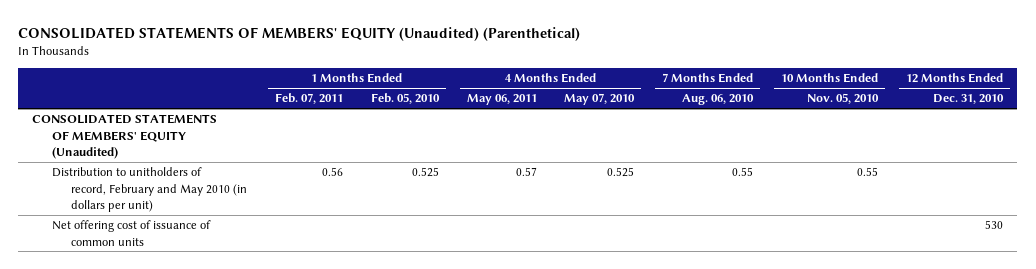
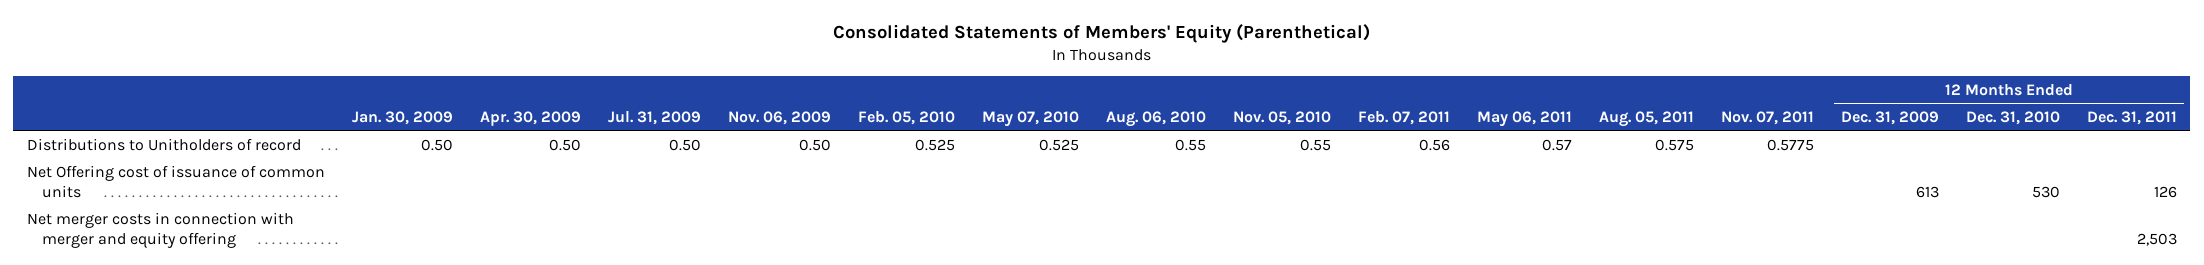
- CONSOLIDATED STATEMENTS OF MEMBERS' EQUITY (Unaudited) (Parenthetical)
+ Consolidated Statements of Members' Equity (Parenthetical)
- | 1 Months Ended Feb. 07, 2011 | 1 Months Ended Feb. 05, 2010 | 4 Months Ended May 06, 2011 | 4 Months Ended May 07, 2010 | 7 Months Ended Aug. 06, 2010 | 10 Months Ended Nov. 05, 2010 | 12 Months Ended Dec. 31, 2010
+ | Jan. 30, 2009 | Apr. 30, 2009 | Jul. 31, 2009 | Nov. 06, 2009 | Feb. 05, 2010 | May 07, 2010 | Aug. 06, 2010 | Nov. 05, 2010 | Feb. 07, 2011 | May 06, 2011 | Aug. 05, 2011 | Nov. 07, 2011 | 12 Months Ended Dec. 31, 2009 | 12 Months Ended Dec. 31, 2010 | 12 Months Ended Dec. 31, 2011
- CONSOLIDATED STATEMENTS OF MEMBERS' EQUITY (Unaudited)
- Distribution to unitholders of record, February and May 2010 (in dollars per unit) | 0.56 | 0.525 | 0.57 | 0.525 | 0.55 | 0.55 |
- Net offering cost of issuance of common units | | | | | | | 530
+ Distributions to Unitholders of record | 0.50 | 0.50 | 0.50 | 0.50 | 0.525 | 0.525 | 0.55 | 0.55 | 0.56 | 0.57 | 0.575 | 0.5775 | | |
+ Net Offering cost of issuance of common units | | | | | | | | | | | | | 613 | 530 | 126
+ Net merger costs in connection with merger and equity offering | | | | | | | | | | | | | | | 2,503

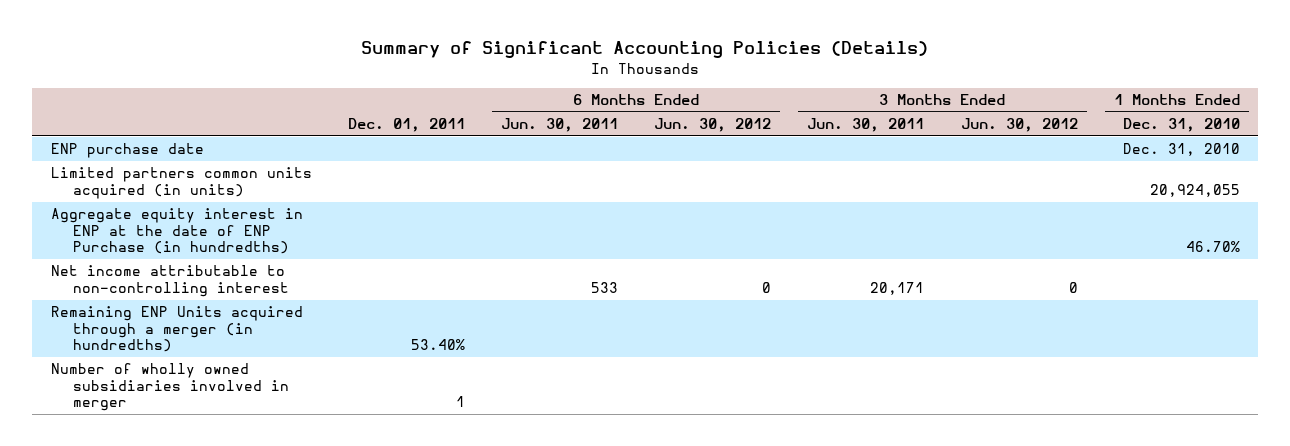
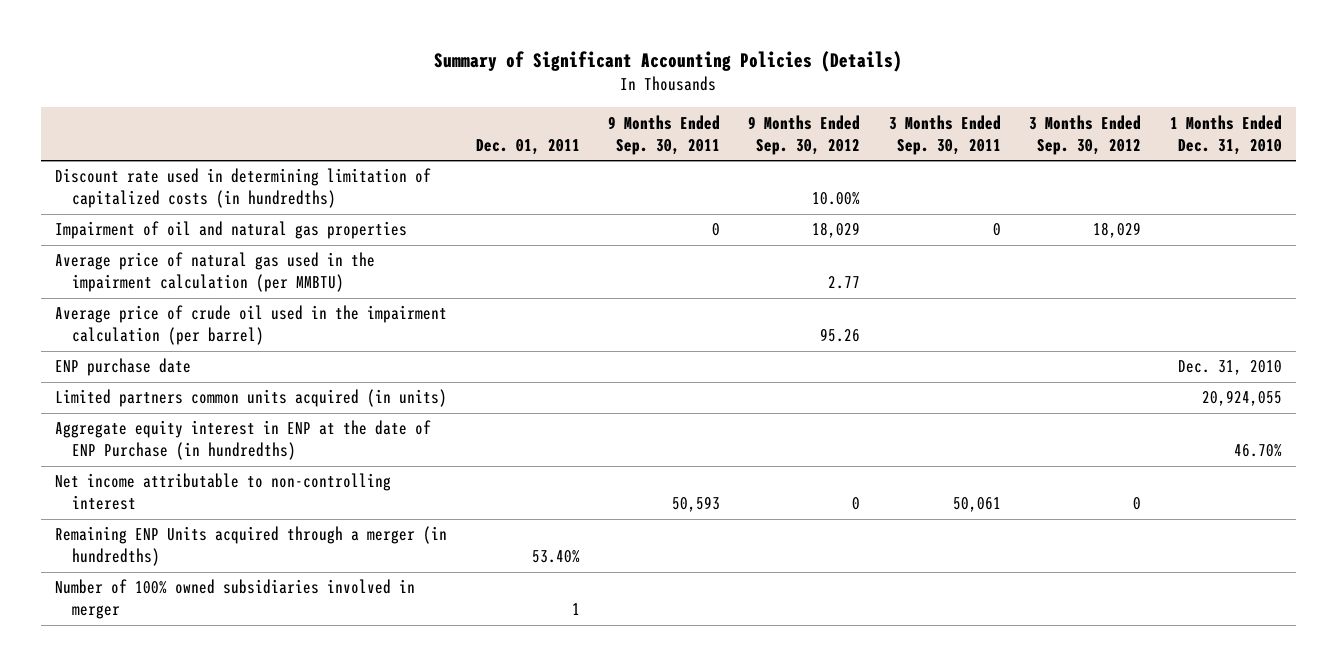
- | Dec. 01, 2011 | 6 Months Ended Jun. 30, 2011 | 6 Months Ended Jun. 30, 2012 | 3 Months Ended Jun. 30, 2011 | 3 Months Ended Jun. 30, 2012 | 1 Months Ended Dec. 31, 2010
+ | Dec. 01, 2011 | 9 Months Ended Sep. 30, 2011 | 9 Months Ended Sep. 30, 2012 | 3 Months Ended Sep. 30, 2011 | 3 Months Ended Sep. 30, 2012 | 1 Months Ended Dec. 31, 2010
+ Discount rate used in determining limitation of capitalized costs (in hundredths) | | | 10.00% | | |
+ Impairment of oil and natural gas properties | | 0 | 18,029 | 0 | 18,029 |
+ Average price of natural gas used in the impairment calculation (per MMBTU) | | | 2.77 | | |
+ Average price of crude oil used in the impairment calculation (per barrel) | | | 95.26 | | |
- Number of wholly owned subsidiaries involved in merger | 1 | | | | |
+ Number of 100% owned subsidiaries involved in merger | 1 | | | | |

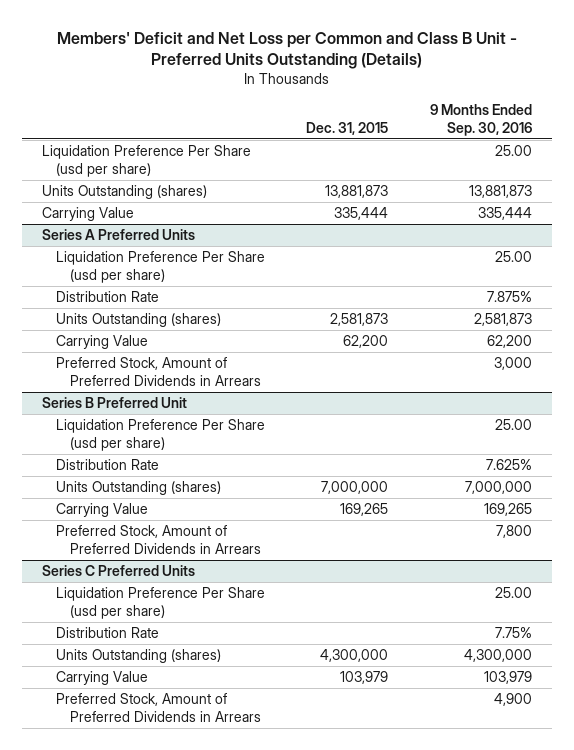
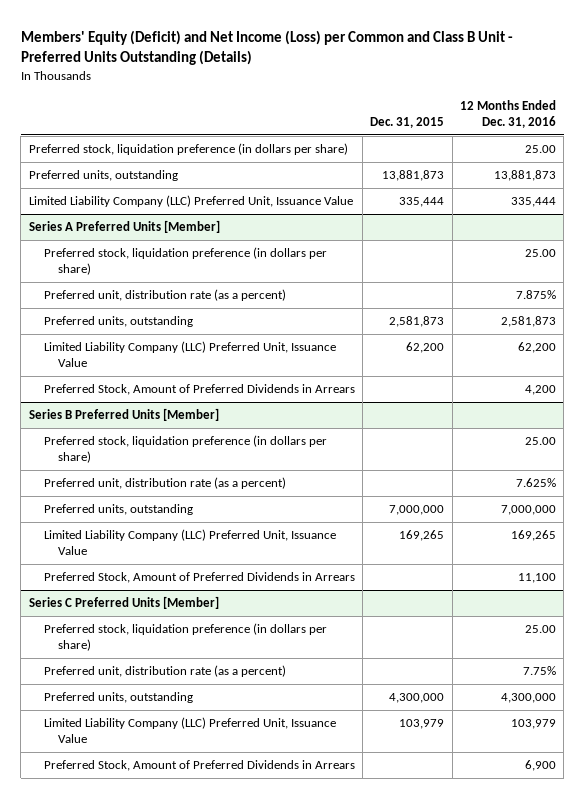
- Members' Deficit and Net Loss per Common and Class B Unit - Preferred Units Outstanding (Details)
+ Members' Equity (Deficit) and Net Income (Loss) per Common and Class B Unit - Preferred Units Outstanding (Details)
- | Dec. 31, 2015 | 9 Months Ended Sep. 30, 2016
+ | Dec. 31, 2015 | 12 Months Ended Dec. 31, 2016
- Liquidation Preference Per Share (usd per share) | | 25.00
- Units Outstanding (shares) | 13,881,873 | 13,881,873
- Carrying Value | 335,444 | 335,444
- Series A Preferred Units
- Liquidation Preference Per Share (usd per share) | | 25.00
- Distribution Rate | | 7.875%
- Units Outstanding (shares) | 2,581,873 | 2,581,873
- Carrying Value | 62,200 | 62,200
+ Preferred stock, liquidation preference (in dollars per share) | | 25.00
+ Preferred units, outstanding | 13,881,873 | 13,881,873
+ Limited Liability Company (LLC) Preferred Unit, Issuance Value | 335,444 | 335,444
+ Series A Preferred Units [Member]
+ Preferred stock, liquidation preference (in dollars per share) | | 25.00
+ Preferred unit, distribution rate (as a percent) | | 7.875%
+ Preferred units, outstanding | 2,581,873 | 2,581,873
+ Limited Liability Company (LLC) Preferred Unit, Issuance Value | 62,200 | 62,200
- Series B Preferred Unit
- Liquidation Preference Per Share (usd per share) | | 25.00
- Distribution Rate | | 7.625%
- Units Outstanding (shares) | 7,000,000 | 7,000,000
- Carrying Value | 169,265 | 169,265
+ Series B Preferred Units [Member]
+ Preferred stock, liquidation preference (in dollars per share) | | 25.00
+ Preferred unit, distribution rate (as a percent) | | 7.625%
+ Preferred units, outstanding | 7,000,000 | 7,000,000
+ Limited Liability Company (LLC) Preferred Unit, Issuance Value | 169,265 | 169,265
- Series C Preferred Units
- Liquidation Preference Per Share (usd per share) | | 25.00
- Distribution Rate | | 7.75%
- Units Outstanding (shares) | 4,300,000 | 4,300,000
- Carrying Value | 103,979 | 103,979
+ Series C Preferred Units [Member]
+ Preferred stock, liquidation preference (in dollars per share) | | 25.00
+ Preferred unit, distribution rate (as a percent) | | 7.75%
+ Preferred units, outstanding | 4,300,000 | 4,300,000
+ Limited Liability Company (LLC) Preferred Unit, Issuance Value | 103,979 | 103,979

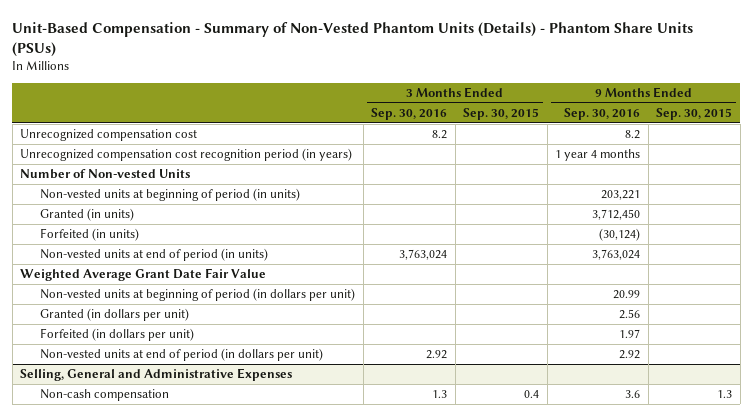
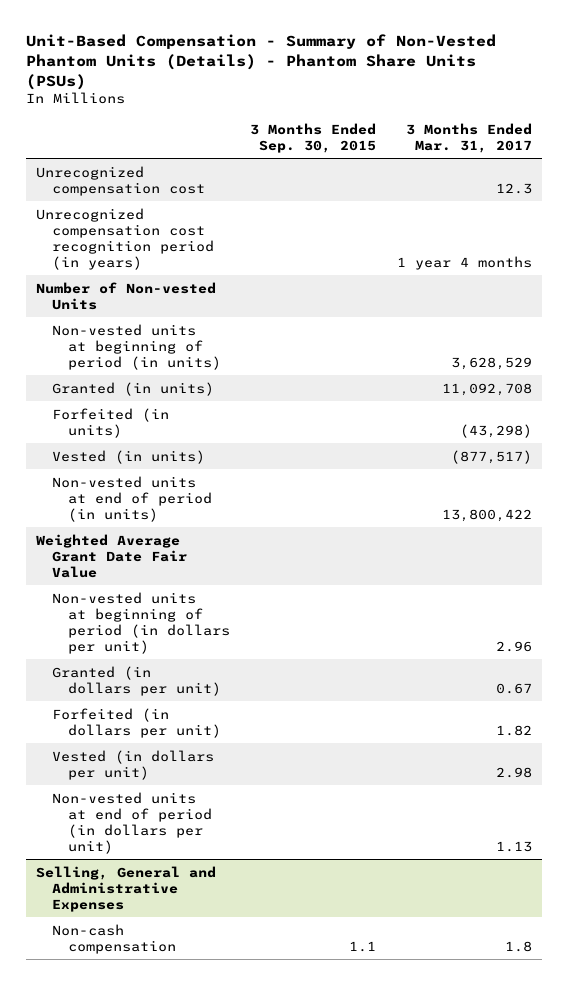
- | 3 Months Ended Sep. 30, 2016 | 3 Months Ended Sep. 30, 2015 | 9 Months Ended Sep. 30, 2016 | 9 Months Ended Sep. 30, 2015
+ | 3 Months Ended Sep. 30, 2015 | 3 Months Ended Mar. 31, 2017
+ Vested (in units) | | (877,517)
+ Vested (in dollars per unit) | | 2.98
@ Selling, General and Administrative Expenses
- Non-cash compensation | 1.3 | 0.4 | 3.6 | 1.3
+ Non-cash compensation | 1.1 | 1.8

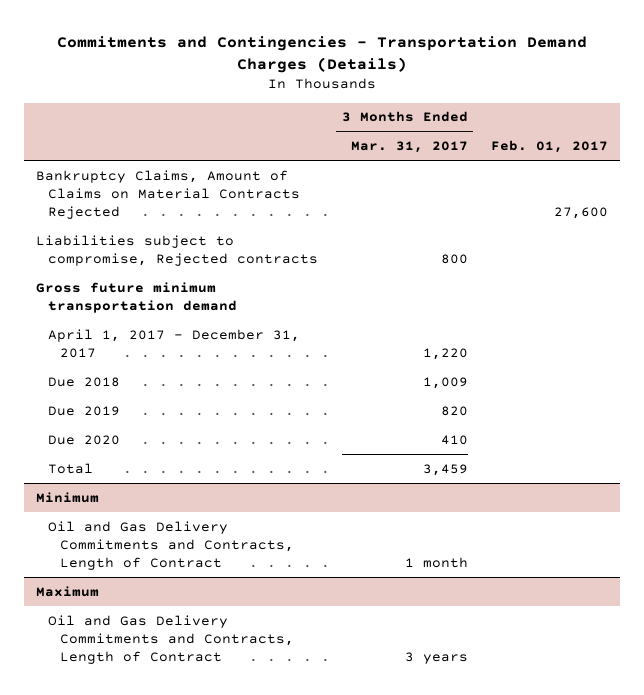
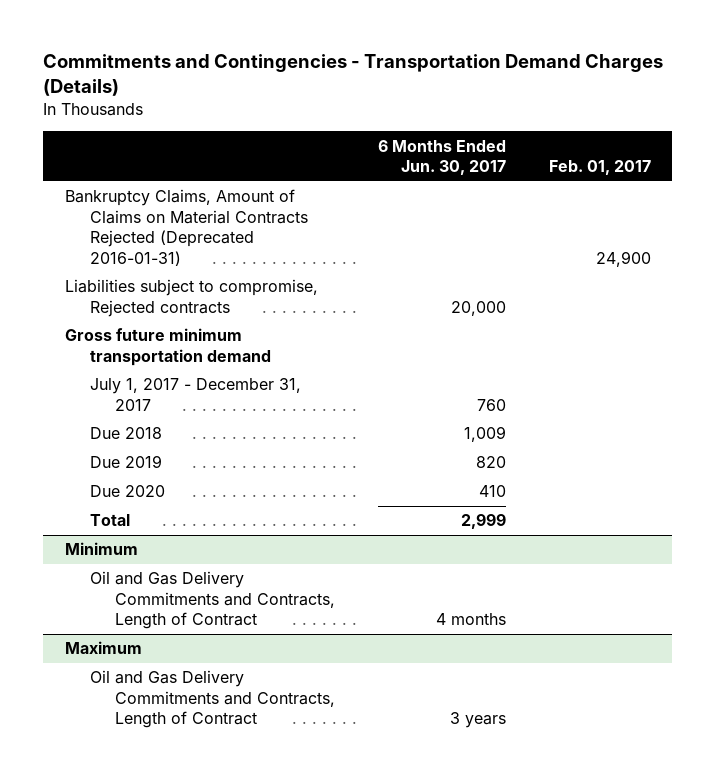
- | 3 Months Ended Mar. 31, 2017 | Feb. 01, 2017
+ | 6 Months Ended Jun. 30, 2017 | Feb. 01, 2017
- Bankruptcy Claims, Amount of Claims on Material Contracts Rejected | | 27,600
+ Bankruptcy Claims, Amount of Claims on Material Contracts Rejected (Deprecated 2016-01-31) | | 24,900
- April 1, 2017 - December 31, 2017 | 1,220 |
+ July 1, 2017 - December 31, 2017 | 760 |

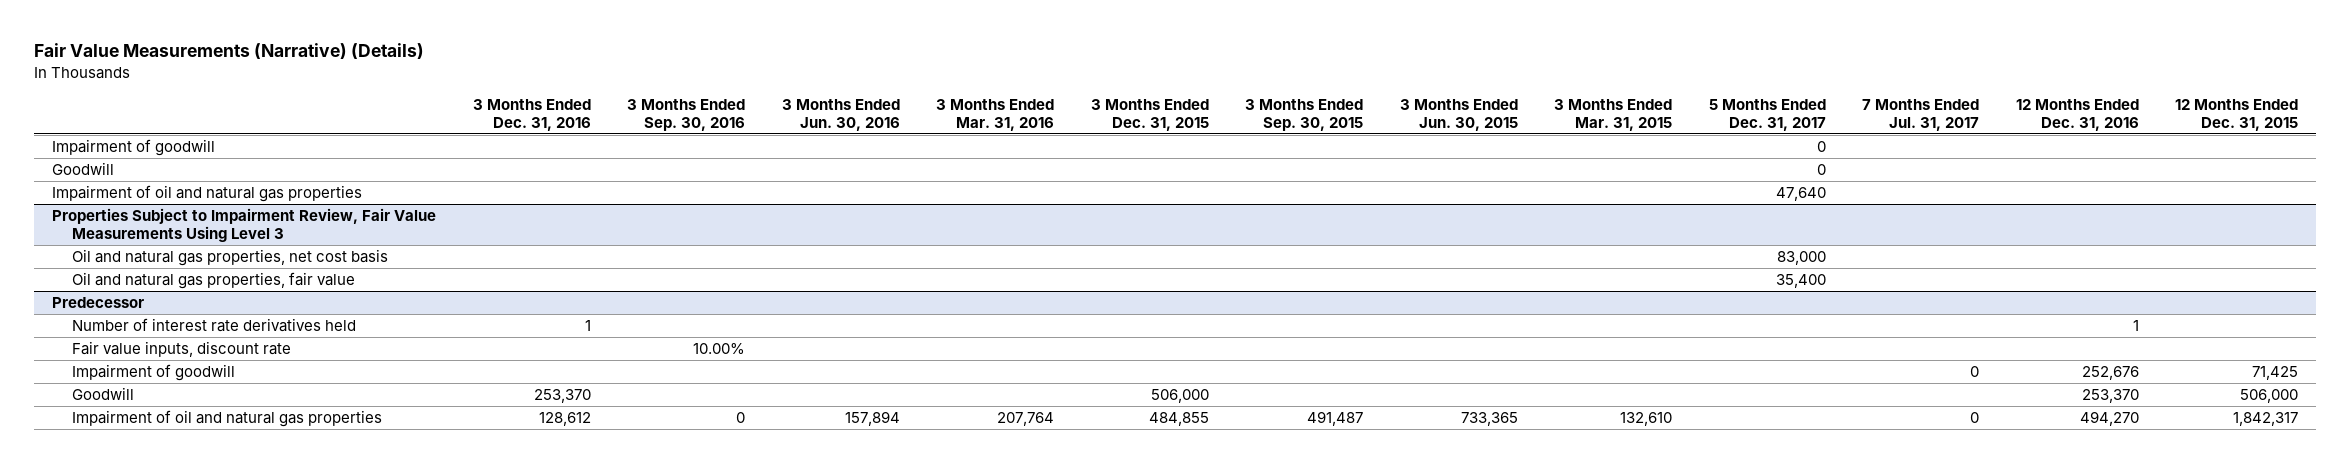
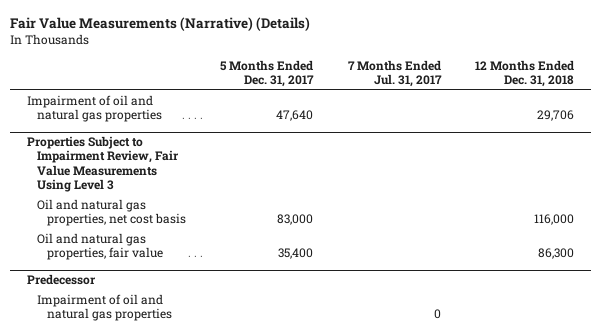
- | 3 Months Ended Dec. 31, 2016 | 3 Months Ended Sep. 30, 2016 | 3 Months Ended Jun. 30, 2016 | 3 Months Ended Mar. 31, 2016 | 3 Months Ended Dec. 31, 2015 | 3 Months Ended Sep. 30, 2015 | 3 Months Ended Jun. 30, 2015 | 3 Months Ended Mar. 31, 2015 | 5 Months Ended Dec. 31, 2017 | 7 Months Ended Jul. 31, 2017 | 12 Months Ended Dec. 31, 2016 | 12 Months Ended Dec. 31, 2015
+ | 5 Months Ended Dec. 31, 2017 | 7 Months Ended Jul. 31, 2017 | 12 Months Ended Dec. 31, 2018
- Impairment of goodwill | | | | | | | | | 0 | | |
- Goodwill | | | | | | | | | 0 | | |
@ Predecessor
- Number of interest rate derivatives held | 1 | | | | | | | | | | 1 |
- Fair value inputs, discount rate | | 10.00% | | | | | | | | | |
- Impairment of goodwill | | | | | | | | | | 0 | 252,676 | 71,425
- Goodwill | 253,370 | | | | 506,000 | | | | | | 253,370 | 506,000

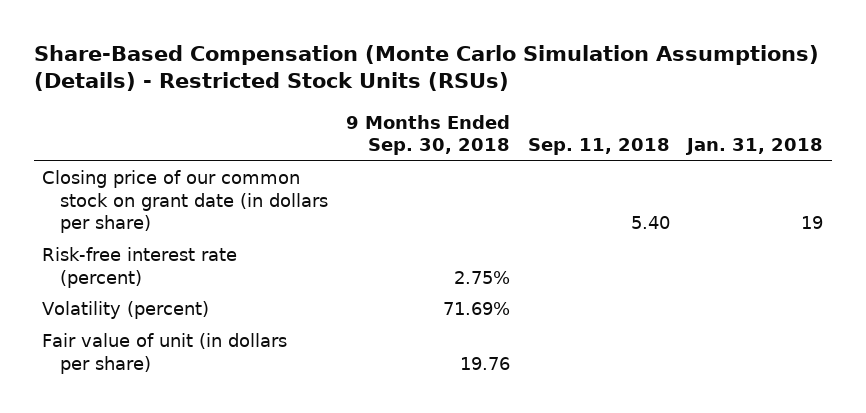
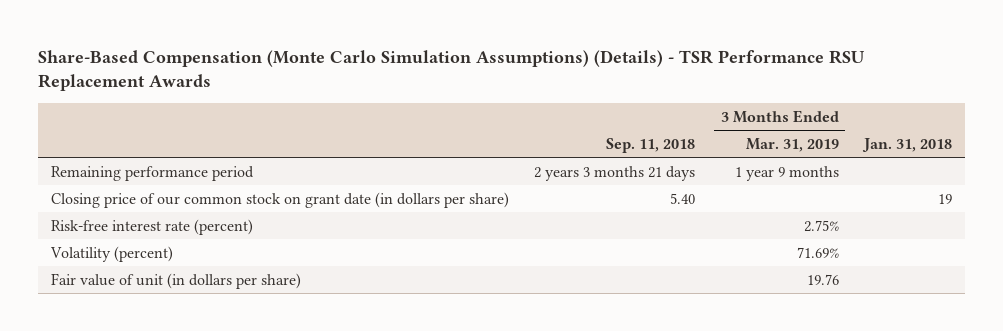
- Share-Based Compensation (Monte Carlo Simulation Assumptions) (Details) - Restricted Stock Units (RSUs)
+ Share-Based Compensation (Monte Carlo Simulation Assumptions) (Details) - TSR Performance RSU Replacement Awards
- | 9 Months Ended Sep. 30, 2018 | Sep. 11, 2018 | Jan. 31, 2018
+ | Sep. 11, 2018 | 3 Months Ended Mar. 31, 2019 | Jan. 31, 2018
+ Remaining performance period | 2 years 3 months 21 days | 1 year 9 months |

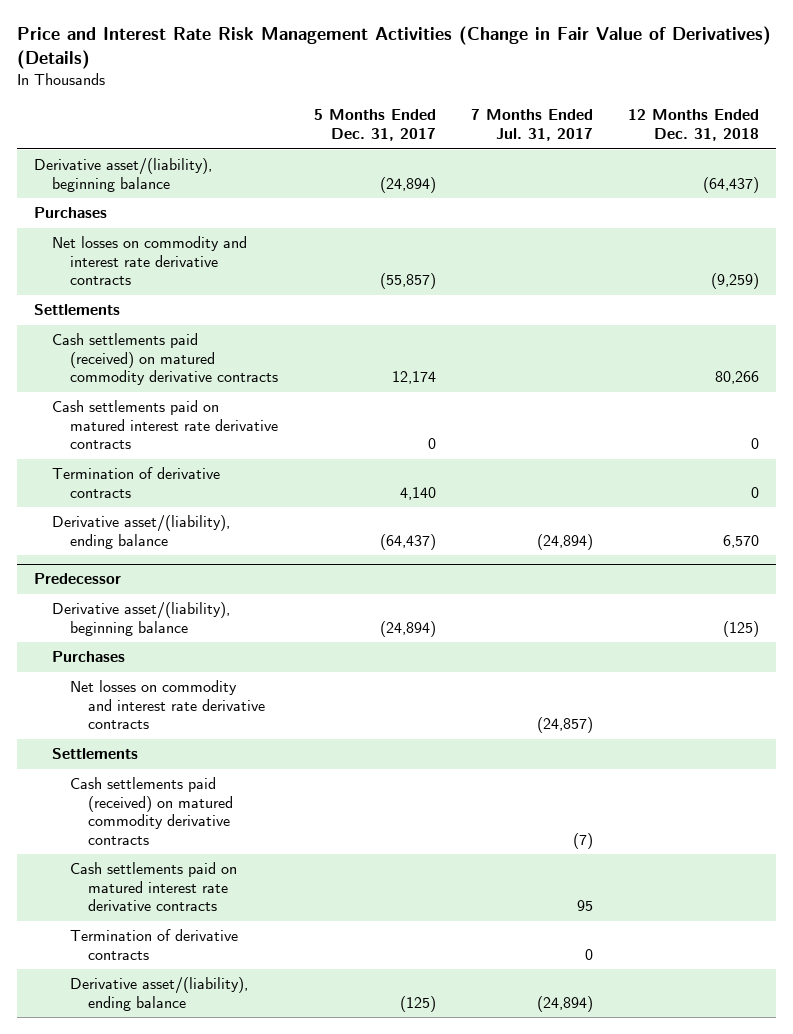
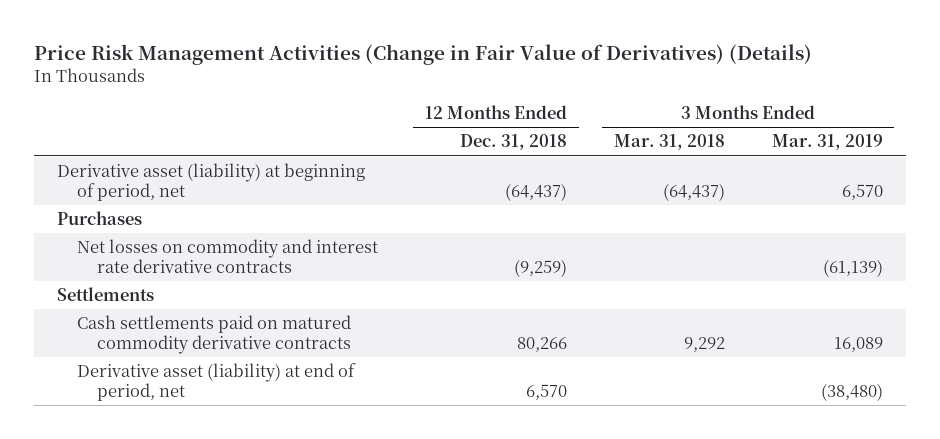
- Price and Interest Rate Risk Management Activities (Change in Fair Value of Derivatives) (Details)
+ Price Risk Management Activities (Change in Fair Value of Derivatives) (Details)
- | 5 Months Ended Dec. 31, 2017 | 7 Months Ended Jul. 31, 2017 | 12 Months Ended Dec. 31, 2018
+ | 12 Months Ended Dec. 31, 2018 | 3 Months Ended Mar. 31, 2018 | 3 Months Ended Mar. 31, 2019
- Derivative asset/(liability), beginning balance | (24,894) | | (64,437)
+ Derivative asset (liability) at beginning of period, net | (64,437) | (64,437) | 6,570
- Cash settlements paid (received) on matured commodity derivative contracts | 12,174 | | 80,266
- Cash settlements paid on matured interest rate derivative contracts | 0 | | 0
- Termination of derivative contracts | 4,140 | | 0
- Derivative asset/(liability), ending balance | (64,437) | (24,894) | 6,570
- Predecessor
- Derivative asset/(liability), beginning balance | (24,894) | | (125)
- Purchases
- Net losses on commodity and interest rate derivative contracts | | (24,857) |
- Settlements
- Cash settlements paid (received) on matured commodity derivative contracts | | (7) |
- Cash settlements paid on matured interest rate derivative contracts | | 95 |
- Termination of derivative contracts | | 0 |
- Derivative asset/(liability), ending balance | (125) | (24,894) |
+ Cash settlements paid on matured commodity derivative contracts | 80,266 | 9,292 | 16,089
+ Derivative asset (liability) at end of period, net | 6,570 | | (38,480)

